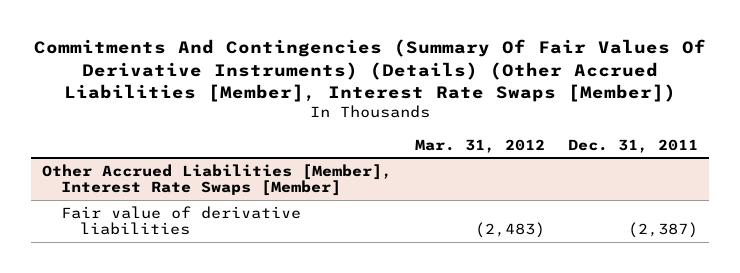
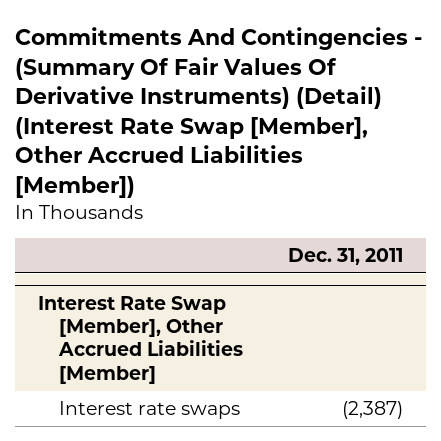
- Commitments And Contingencies (Summary Of Fair Values Of Derivative Instruments) (Details) (Other Accrued Liabilities [Member], Interest Rate Swaps [Member])
+ Commitments And Contingencies - (Summary Of Fair Values Of Derivative Instruments) (Detail) (Interest Rate Swap [Member], Other Accrued Liabilities [Member])
- | Mar. 31, 2012 | Dec. 31, 2011
+ | Dec. 31, 2011
- Other Accrued Liabilities [Member], Interest Rate Swaps [Member]
- Fair value of derivative liabilities | (2,483) | (2,387)
+ Interest Rate Swap [Member], Other Accrued Liabilities [Member]
+ Interest rate swaps | (2,387)

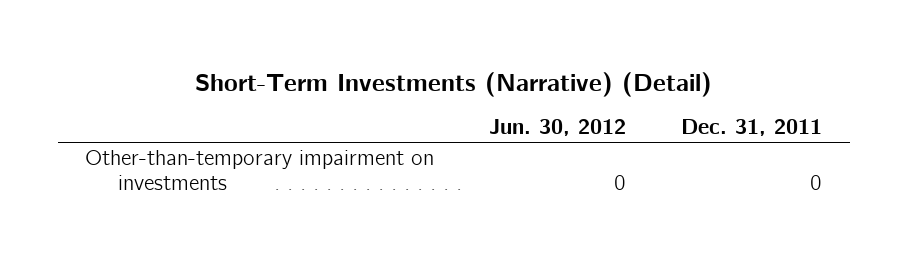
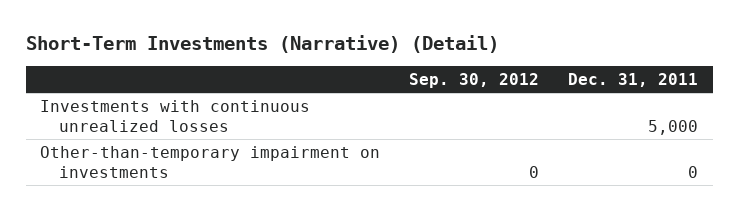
- | Jun. 30, 2012 | Dec. 31, 2011
+ | Sep. 30, 2012 | Dec. 31, 2011
+ Investments with continuous unrealized losses | | 5,000

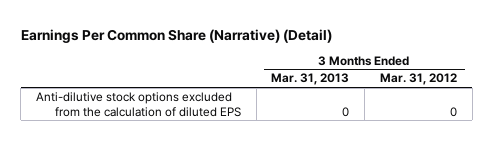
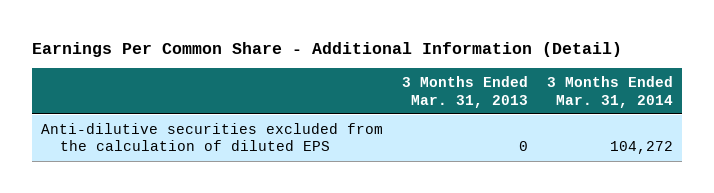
- Earnings Per Common Share (Narrative) (Detail)
+ Earnings Per Common Share - Additional Information (Detail)
- | 3 Months Ended Mar. 31, 2013 | 3 Months Ended Mar. 31, 2012
+ | 3 Months Ended Mar. 31, 2013 | 3 Months Ended Mar. 31, 2014
- Anti-dilutive stock options excluded from the calculation of diluted EPS | 0 | 0
+ Anti-dilutive securities excluded from the calculation of diluted EPS | 0 | 104,272

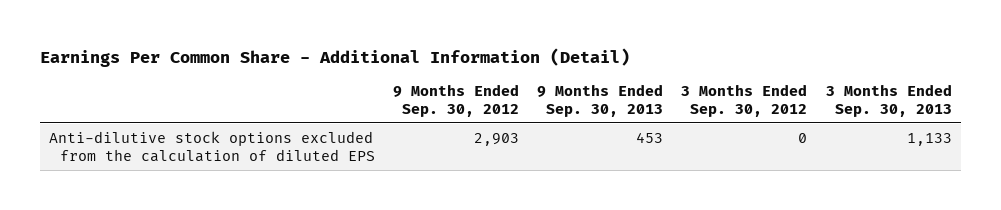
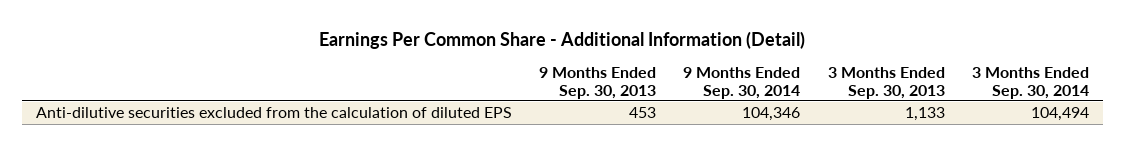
- | 9 Months Ended Sep. 30, 2012 | 9 Months Ended Sep. 30, 2013 | 3 Months Ended Sep. 30, 2012 | 3 Months Ended Sep. 30, 2013
+ | 9 Months Ended Sep. 30, 2013 | 9 Months Ended Sep. 30, 2014 | 3 Months Ended Sep. 30, 2013 | 3 Months Ended Sep. 30, 2014
- Anti-dilutive stock options excluded from the calculation of diluted EPS | 2,903 | 453 | 0 | 1,133
+ Anti-dilutive securities excluded from the calculation of diluted EPS | 453 | 104,346 | 1,133 | 104,494

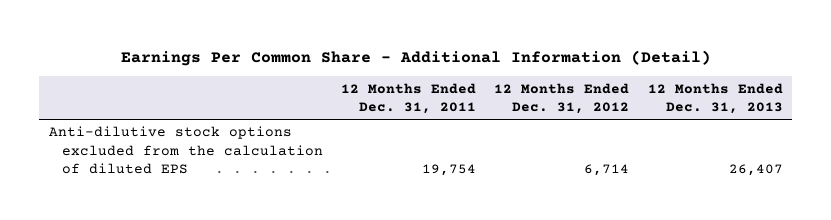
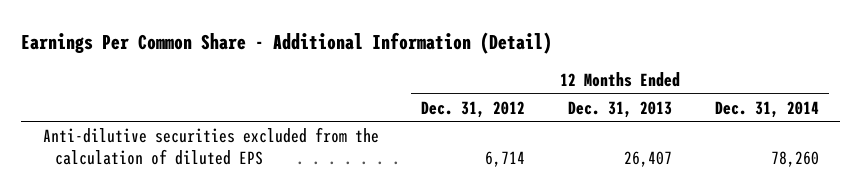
- | 12 Months Ended Dec. 31, 2011 | 12 Months Ended Dec. 31, 2012 | 12 Months Ended Dec. 31, 2013
+ | 12 Months Ended Dec. 31, 2012 | 12 Months Ended Dec. 31, 2013 | 12 Months Ended Dec. 31, 2014
- Anti-dilutive stock options excluded from the calculation of diluted EPS | 19,754 | 6,714 | 26,407
+ Anti-dilutive securities excluded from the calculation of diluted EPS | 6,714 | 26,407 | 78,260

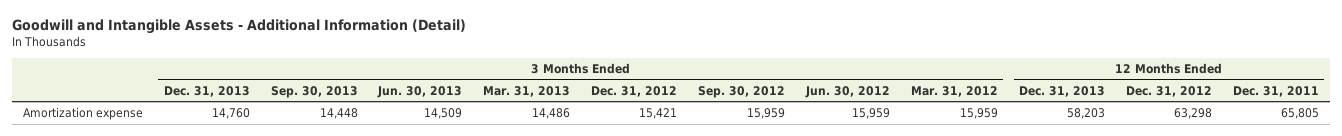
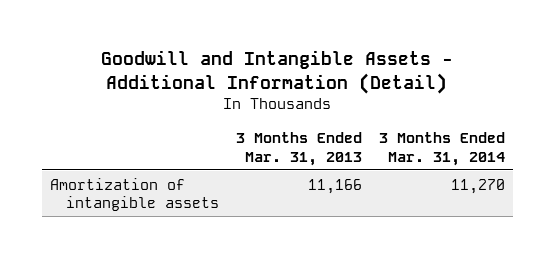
- | 3 Months Ended Dec. 31, 2013 | 3 Months Ended Sep. 30, 2013 | 3 Months Ended Jun. 30, 2013 | 3 Months Ended Mar. 31, 2013 | 3 Months Ended Dec. 31, 2012 | 3 Months Ended Sep. 30, 2012 | 3 Months Ended Jun. 30, 2012 | 3 Months Ended Mar. 31, 2012 | 12 Months Ended Dec. 31, 2013 | 12 Months Ended Dec. 31, 2012 | 12 Months Ended Dec. 31, 2011
+ | 3 Months Ended Mar. 31, 2013 | 3 Months Ended Mar. 31, 2014
- Amortization expense | 14,760 | 14,448 | 14,509 | 14,486 | 15,421 | 15,959 | 15,959 | 15,959 | 58,203 | 63,298 | 65,805
+ Amortization of intangible assets | 11,166 | 11,270

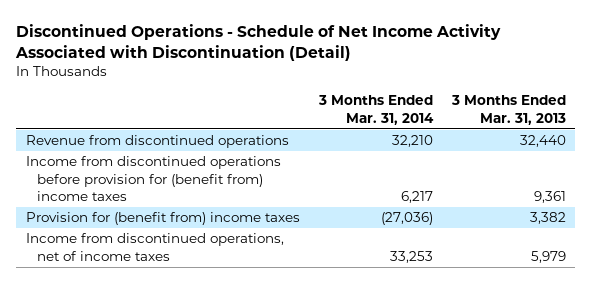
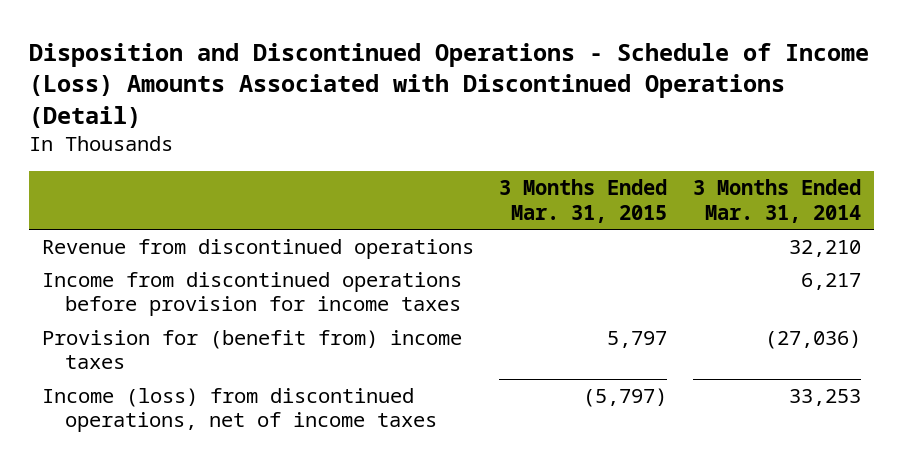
- Discontinued Operations - Schedule of Net Income Activity Associated with Discontinuation (Detail)
+ Disposition and Discontinued Operations - Schedule of Income (Loss) Amounts Associated with Discontinued Operations (Detail)
- | 3 Months Ended Mar. 31, 2014 | 3 Months Ended Mar. 31, 2013
+ | 3 Months Ended Mar. 31, 2015 | 3 Months Ended Mar. 31, 2014
- Income from discontinued operations before provision for (benefit from) income taxes | 6,217 | 9,361
+ Income from discontinued operations before provision for income taxes | | 6,217
- Income from discontinued operations, net of income taxes | 33,253 | 5,979
+ Income (loss) from discontinued operations, net of income taxes | (5,797) | 33,253

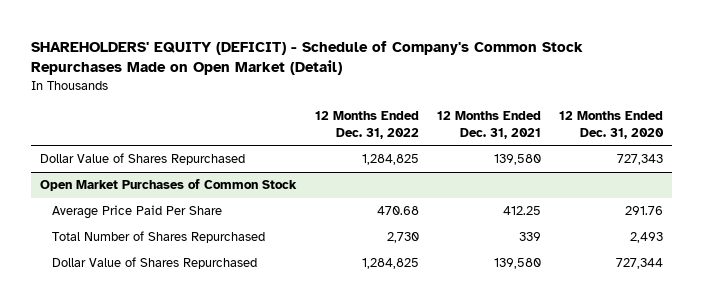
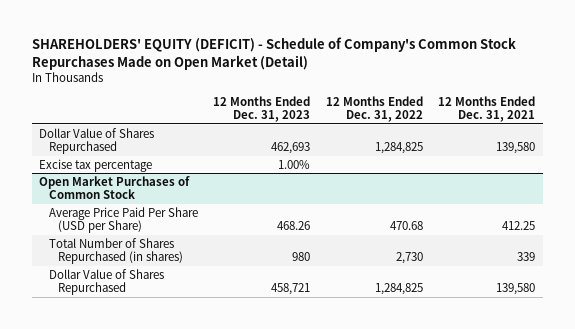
- | 12 Months Ended Dec. 31, 2022 | 12 Months Ended Dec. 31, 2021 | 12 Months Ended Dec. 31, 2020
+ | 12 Months Ended Dec. 31, 2023 | 12 Months Ended Dec. 31, 2022 | 12 Months Ended Dec. 31, 2021
+ Excise tax percentage | 1.00% | |
@ Open Market Purchases of Common Stock
- Average Price Paid Per Share | 470.68 | 412.25 | 291.76
- Total Number of Shares Repurchased | 2,730 | 339 | 2,493
+ Average Price Paid Per Share (USD per Share) | 468.26 | 470.68 | 412.25
+ Total Number of Shares Repurchased (in shares) | 980 | 2,730 | 339

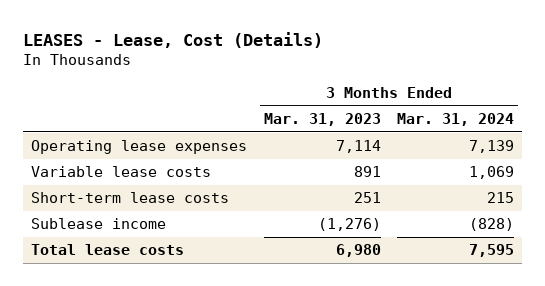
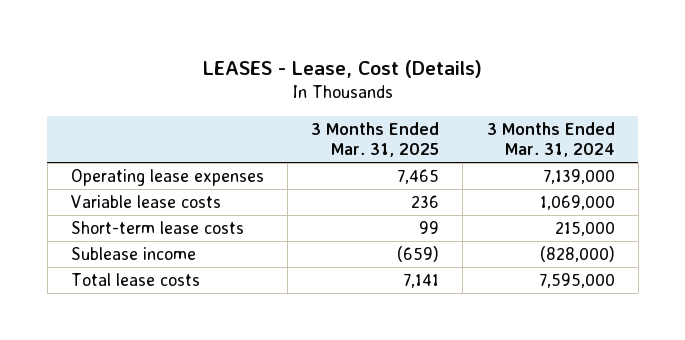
- | 3 Months Ended Mar. 31, 2023 | 3 Months Ended Mar. 31, 2024
+ | 3 Months Ended Mar. 31, 2025 | 3 Months Ended Mar. 31, 2024
- Operating lease expenses | 7,114 | 7,139
- Variable lease costs | 891 | 1,069
- Short-term lease costs | 251 | 215
- Sublease income | (1,276) | (828)
- Total lease costs | 6,980 | 7,595
+ Operating lease expenses | 7,465 | 7,139,000
+ Variable lease costs | 236 | 1,069,000
+ Short-term lease costs | 99 | 215,000
+ Sublease income | (659) | (828,000)
+ Total lease costs | 7,141 | 7,595,000

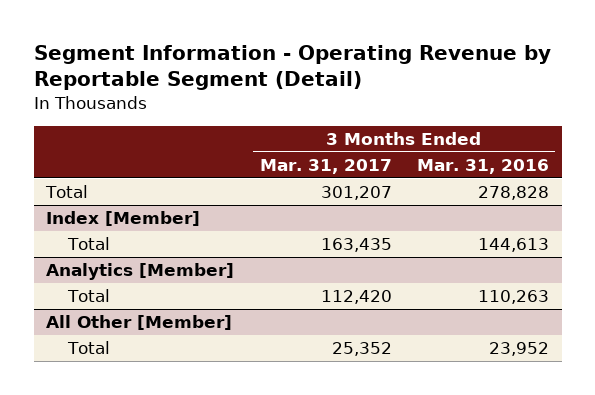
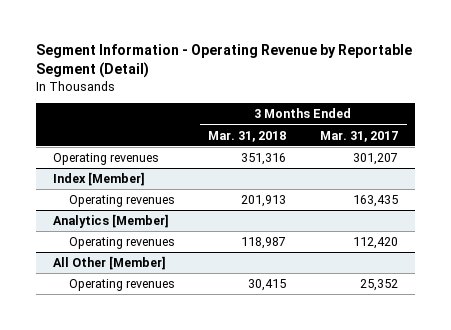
- | 3 Months Ended Mar. 31, 2017 | 3 Months Ended Mar. 31, 2016
+ | 3 Months Ended Mar. 31, 2018 | 3 Months Ended Mar. 31, 2017
- Total | 301,207 | 278,828
+ Operating revenues | 351,316 | 301,207
@ Index [Member]
- Total | 163,435 | 144,613
+ Operating revenues | 201,913 | 163,435
@ Analytics [Member]
- Total | 112,420 | 110,263
+ Operating revenues | 118,987 | 112,420
@ All Other [Member]
- Total | 25,352 | 23,952
+ Operating revenues | 30,415 | 25,352

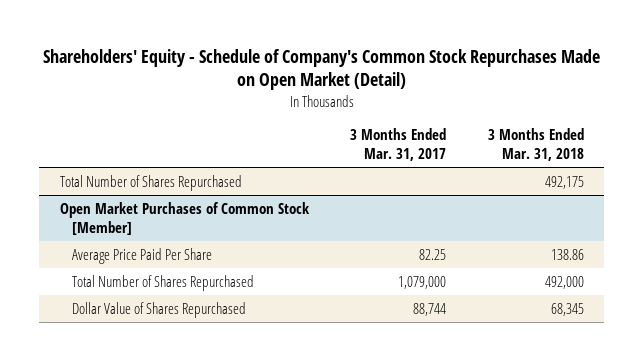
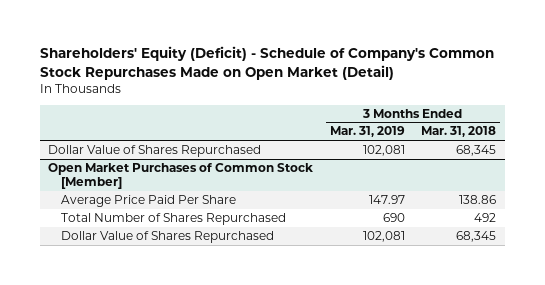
- Shareholders' Equity - Schedule of Company's Common Stock Repurchases Made on Open Market (Detail)
+ Shareholders' Equity (Deficit) - Schedule of Company's Common Stock Repurchases Made on Open Market (Detail)
- | 3 Months Ended Mar. 31, 2017 | 3 Months Ended Mar. 31, 2018
+ | 3 Months Ended Mar. 31, 2019 | 3 Months Ended Mar. 31, 2018
- Total Number of Shares Repurchased | | 492,175
+ Dollar Value of Shares Repurchased | 102,081 | 68,345
@ Open Market Purchases of Common Stock [Member]
- Total Number of Shares Repurchased | 1,079,000 | 492,000
+ Total Number of Shares Repurchased | 690 | 492

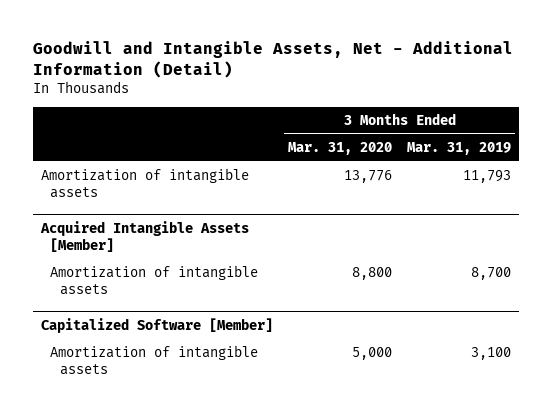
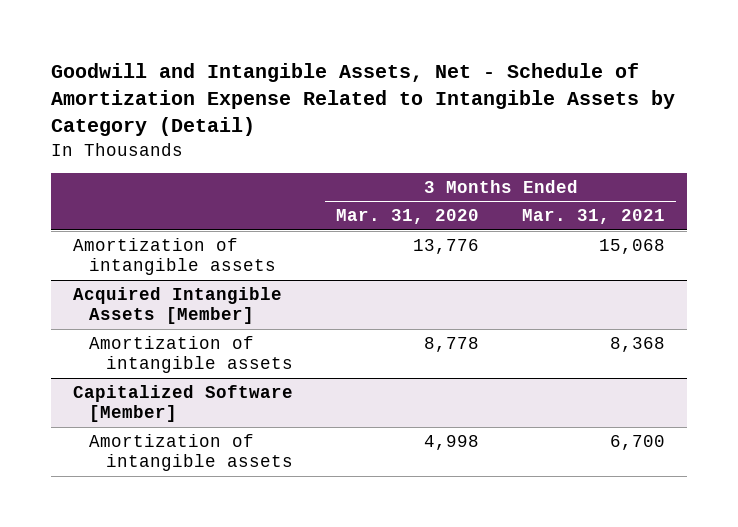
- Goodwill and Intangible Assets, Net - Additional Information (Detail)
+ Goodwill and Intangible Assets, Net - Schedule of Amortization Expense Related to Intangible Assets by Category (Detail)
- | 3 Months Ended Mar. 31, 2020 | 3 Months Ended Mar. 31, 2019
+ | 3 Months Ended Mar. 31, 2020 | 3 Months Ended Mar. 31, 2021
@ Acquired Intangible Assets [Member]
- Amortization of intangible assets | 8,800 | 8,700
+ Amortization of intangible assets | 8,778 | 8,368
@ Capitalized Software [Member]
- Amortization of intangible assets | 5,000 | 3,100
+ Amortization of intangible assets | 4,998 | 6,700

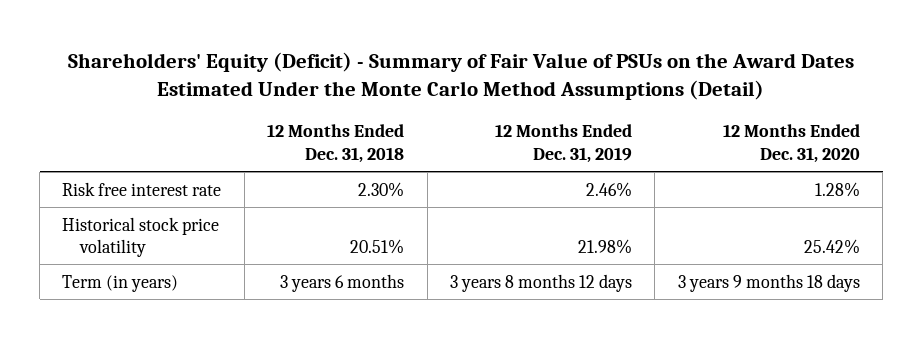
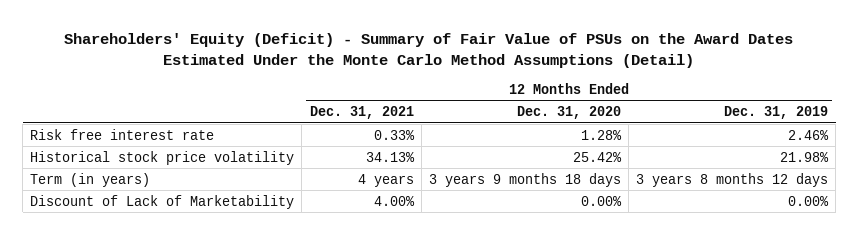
- | 12 Months Ended Dec. 31, 2018 | 12 Months Ended Dec. 31, 2019 | 12 Months Ended Dec. 31, 2020
+ | 12 Months Ended Dec. 31, 2021 | 12 Months Ended Dec. 31, 2020 | 12 Months Ended Dec. 31, 2019
+ Discount of Lack of Marketability | 4.00% | 0.00% | 0.00%

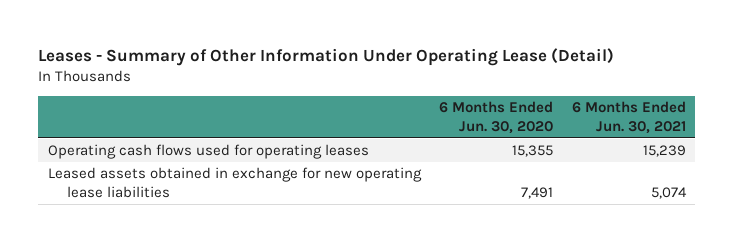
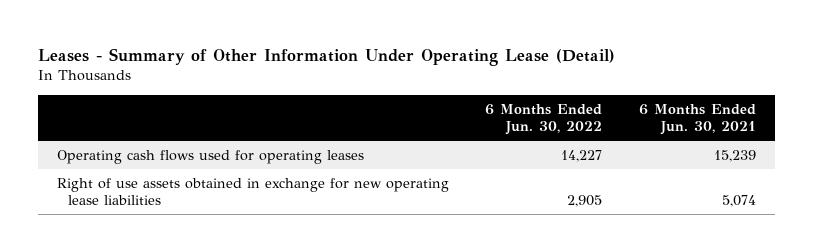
- | 6 Months Ended Jun. 30, 2020 | 6 Months Ended Jun. 30, 2021
+ | 6 Months Ended Jun. 30, 2022 | 6 Months Ended Jun. 30, 2021
- Leased assets obtained in exchange for new operating lease liabilities | 7,491 | 5,074
+ Right of use assets obtained in exchange for new operating lease liabilities | 2,905 | 5,074

